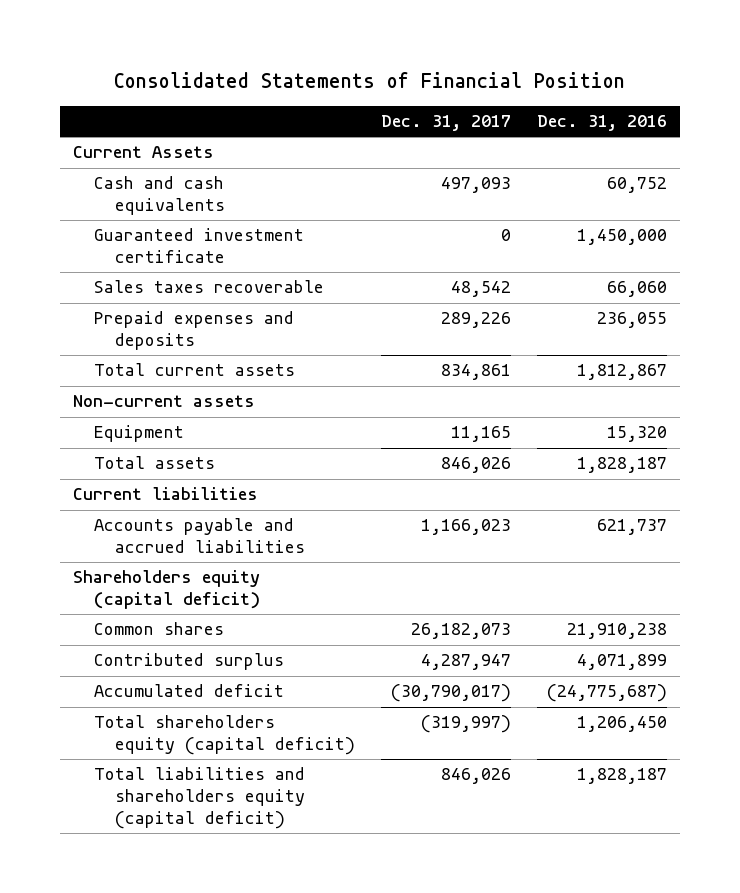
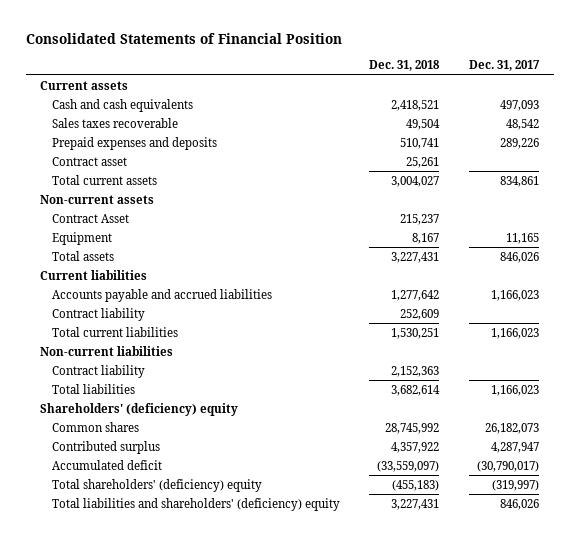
- | Dec. 31, 2017 | Dec. 31, 2016
+ | Dec. 31, 2018 | Dec. 31, 2017
- Current Assets
+ Current assets
- Guaranteed investment certificate | 0 | 1,450,000
+ Contract asset | 25,261 |
+ Contract Asset | 215,237 |
- Shareholders equity (capital deficit)
+ Contract liability | 252,609 |
+ Total current liabilities | 1,530,251 | 1,166,023
+ Non-current liabilities
+ Contract liability | 2,152,363 |
+ Total liabilities | 3,682,614 | 1,166,023
+ Shareholders' (deficiency) equity
- Total shareholders equity (capital deficit) | (319,997) | 1,206,450
- Total liabilities and shareholders equity (capital deficit) | 846,026 | 1,828,187
+ Total shareholders' (deficiency) equity | (455,183) | (319,997)
+ Total liabilities and shareholders' (deficiency) equity | 3,227,431 | 846,026

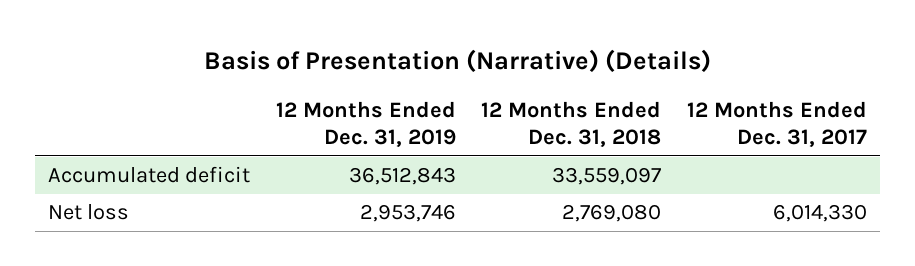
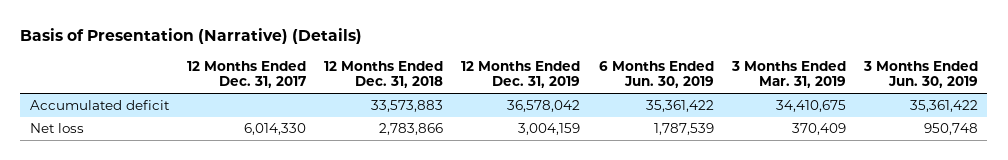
- | 12 Months Ended Dec. 31, 2019 | 12 Months Ended Dec. 31, 2018 | 12 Months Ended Dec. 31, 2017
+ | 12 Months Ended Dec. 31, 2017 | 12 Months Ended Dec. 31, 2018 | 12 Months Ended Dec. 31, 2019 | 6 Months Ended Jun. 30, 2019 | 3 Months Ended Mar. 31, 2019 | 3 Months Ended Jun. 30, 2019
- Accumulated deficit | 36,512,843 | 33,559,097 |
- Net loss | 2,953,746 | 2,769,080 | 6,014,330
+ Accumulated deficit | | 33,573,883 | 36,578,042 | 35,361,422 | 34,410,675 | 35,361,422
+ Net loss | 6,014,330 | 2,783,866 | 3,004,159 | 1,787,539 | 370,409 | 950,748

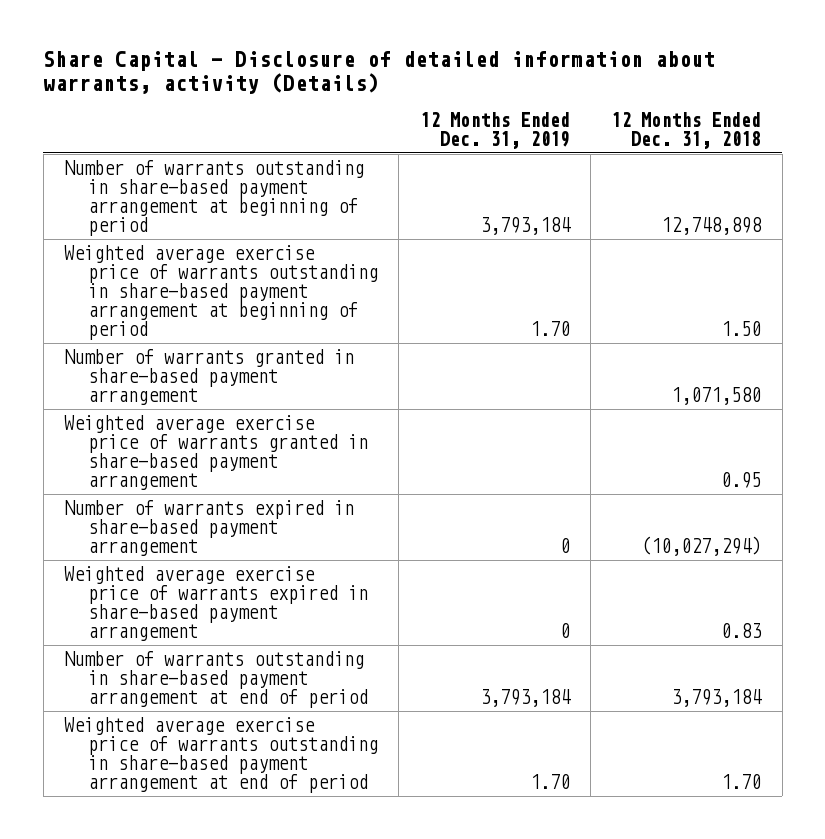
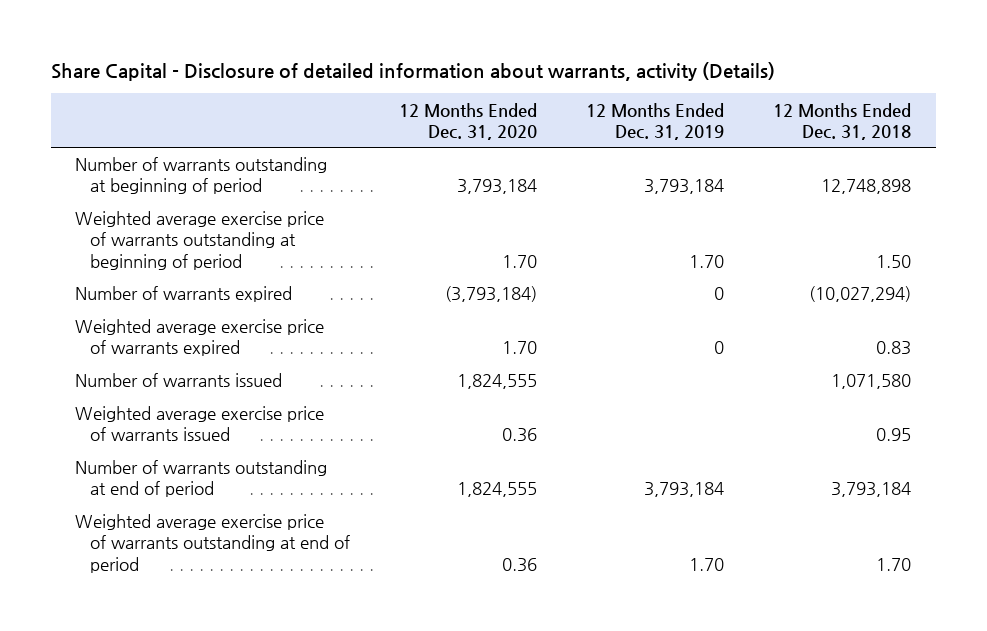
- | 12 Months Ended Dec. 31, 2019 | 12 Months Ended Dec. 31, 2018
+ | 12 Months Ended Dec. 31, 2020 | 12 Months Ended Dec. 31, 2019 | 12 Months Ended Dec. 31, 2018
- Number of warrants outstanding in share-based payment arrangement at beginning of period | 3,793,184 | 12,748,898
- Weighted average exercise price of warrants outstanding in share-based payment arrangement at beginning of period | 1.70 | 1.50
- Number of warrants granted in share-based payment arrangement | | 1,071,580
- Weighted average exercise price of warrants granted in share-based payment arrangement | | 0.95
- Number of warrants expired in share-based payment arrangement | 0 | (10,027,294)
- Weighted average exercise price of warrants expired in share-based payment arrangement | 0 | 0.83
- Number of warrants outstanding in share-based payment arrangement at end of period | 3,793,184 | 3,793,184
- Weighted average exercise price of warrants outstanding in share-based payment arrangement at end of period | 1.70 | 1.70
+ Number of warrants outstanding at beginning of period | 3,793,184 | 3,793,184 | 12,748,898
+ Weighted average exercise price of warrants outstanding at beginning of period | 1.70 | 1.70 | 1.50
+ Number of warrants expired | (3,793,184) | 0 | (10,027,294)
+ Weighted average exercise price of warrants expired | 1.70 | 0 | 0.83
+ Number of warrants issued | 1,824,555 | | 1,071,580
+ Weighted average exercise price of warrants issued | 0.36 | | 0.95
+ Number of warrants outstanding at end of period | 1,824,555 | 3,793,184 | 3,793,184
+ Weighted average exercise price of warrants outstanding at end of period | 0.36 | 1.70 | 1.70

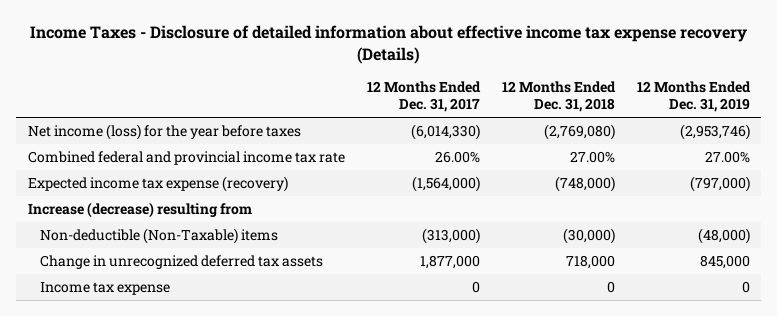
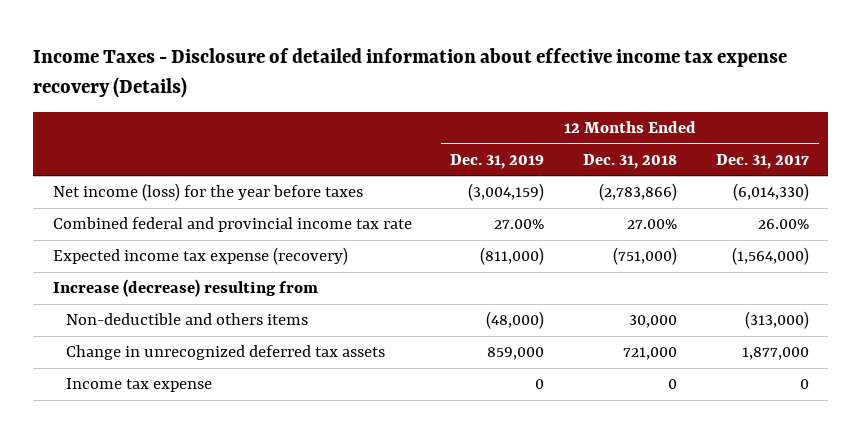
- | 12 Months Ended Dec. 31, 2017 | 12 Months Ended Dec. 31, 2018 | 12 Months Ended Dec. 31, 2019
+ | 12 Months Ended Dec. 31, 2019 | 12 Months Ended Dec. 31, 2018 | 12 Months Ended Dec. 31, 2017
- Net income (loss) for the year before taxes | (6,014,330) | (2,769,080) | (2,953,746)
+ Net income (loss) for the year before taxes | (3,004,159) | (2,783,866) | (6,014,330)
- Expected income tax expense (recovery) | (1,564,000) | (748,000) | (797,000)
+ Expected income tax expense (recovery) | (811,000) | (751,000) | (1,564,000)
- Non-deductible (Non-Taxable) items | (313,000) | (30,000) | (48,000)
- Change in unrecognized deferred tax assets | 1,877,000 | 718,000 | 845,000
+ Non-deductible and others items | (48,000) | 30,000 | (313,000)
+ Change in unrecognized deferred tax assets | 859,000 | 721,000 | 1,877,000

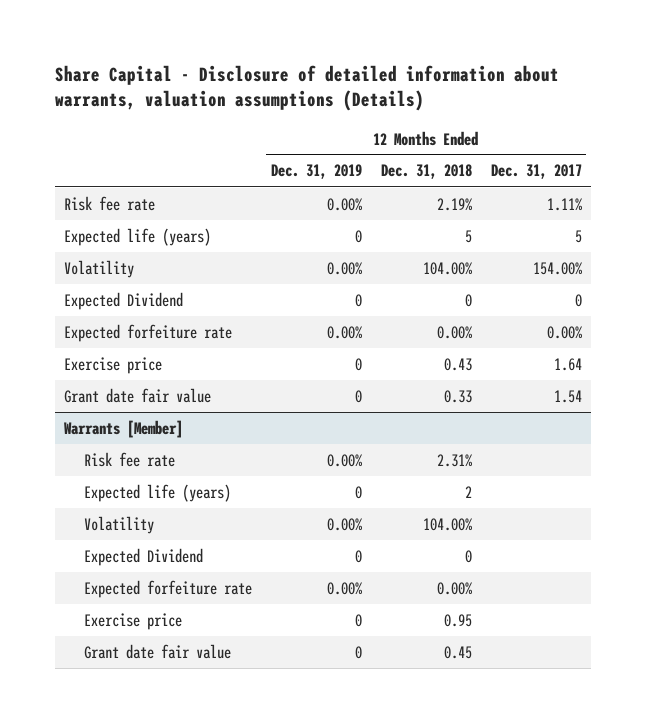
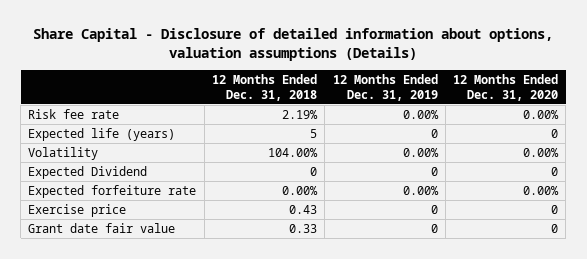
- Share Capital - Disclosure of detailed information about warrants, valuation assumptions (Details)
+ Share Capital - Disclosure of detailed information about options, valuation assumptions (Details)
- | 12 Months Ended Dec. 31, 2019 | 12 Months Ended Dec. 31, 2018 | 12 Months Ended Dec. 31, 2017
+ | 12 Months Ended Dec. 31, 2018 | 12 Months Ended Dec. 31, 2019 | 12 Months Ended Dec. 31, 2020
- Warrants [Member]
- Risk fee rate | 0.00% | 2.31% |
- Expected life (years) | 0 | 2 |
- Volatility | 0.00% | 104.00% |
- Expected Dividend | 0 | 0 |
- Expected forfeiture rate | 0.00% | 0.00% |
- Exercise price | 0 | 0.95 |
- Grant date fair value | 0 | 0.45 |

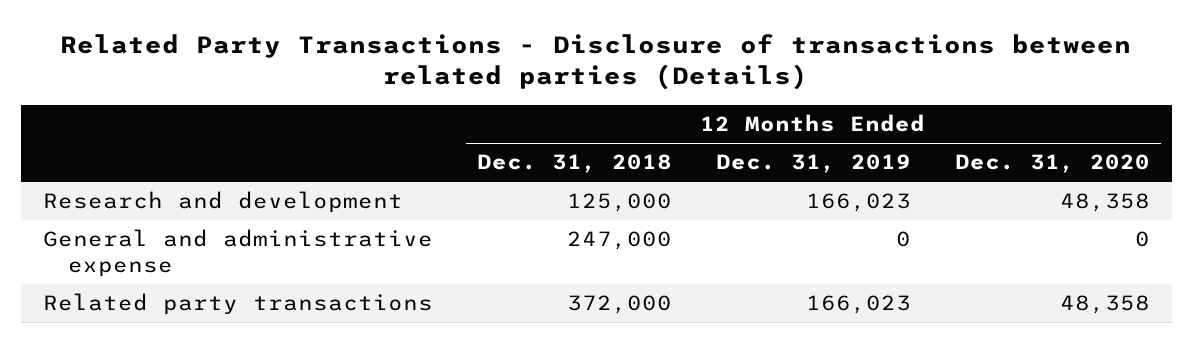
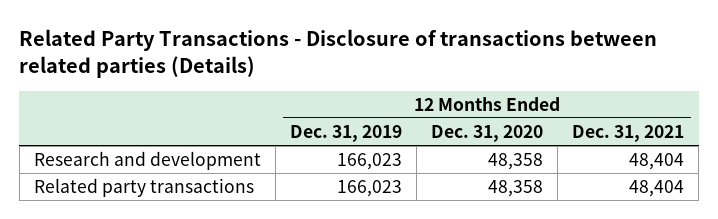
- | 12 Months Ended Dec. 31, 2018 | 12 Months Ended Dec. 31, 2019 | 12 Months Ended Dec. 31, 2020
+ | 12 Months Ended Dec. 31, 2019 | 12 Months Ended Dec. 31, 2020 | 12 Months Ended Dec. 31, 2021
- General and administrative expense | 247,000 | 0 | 0

